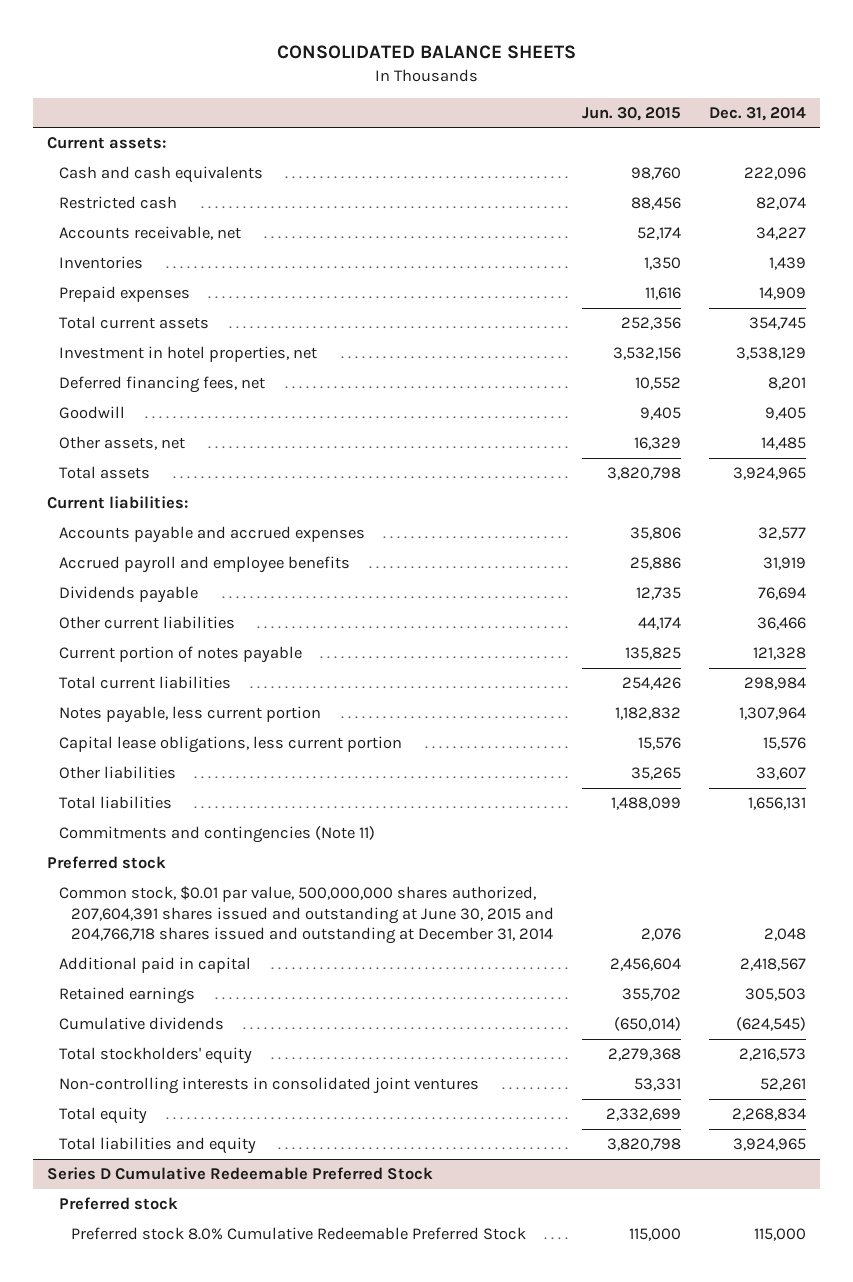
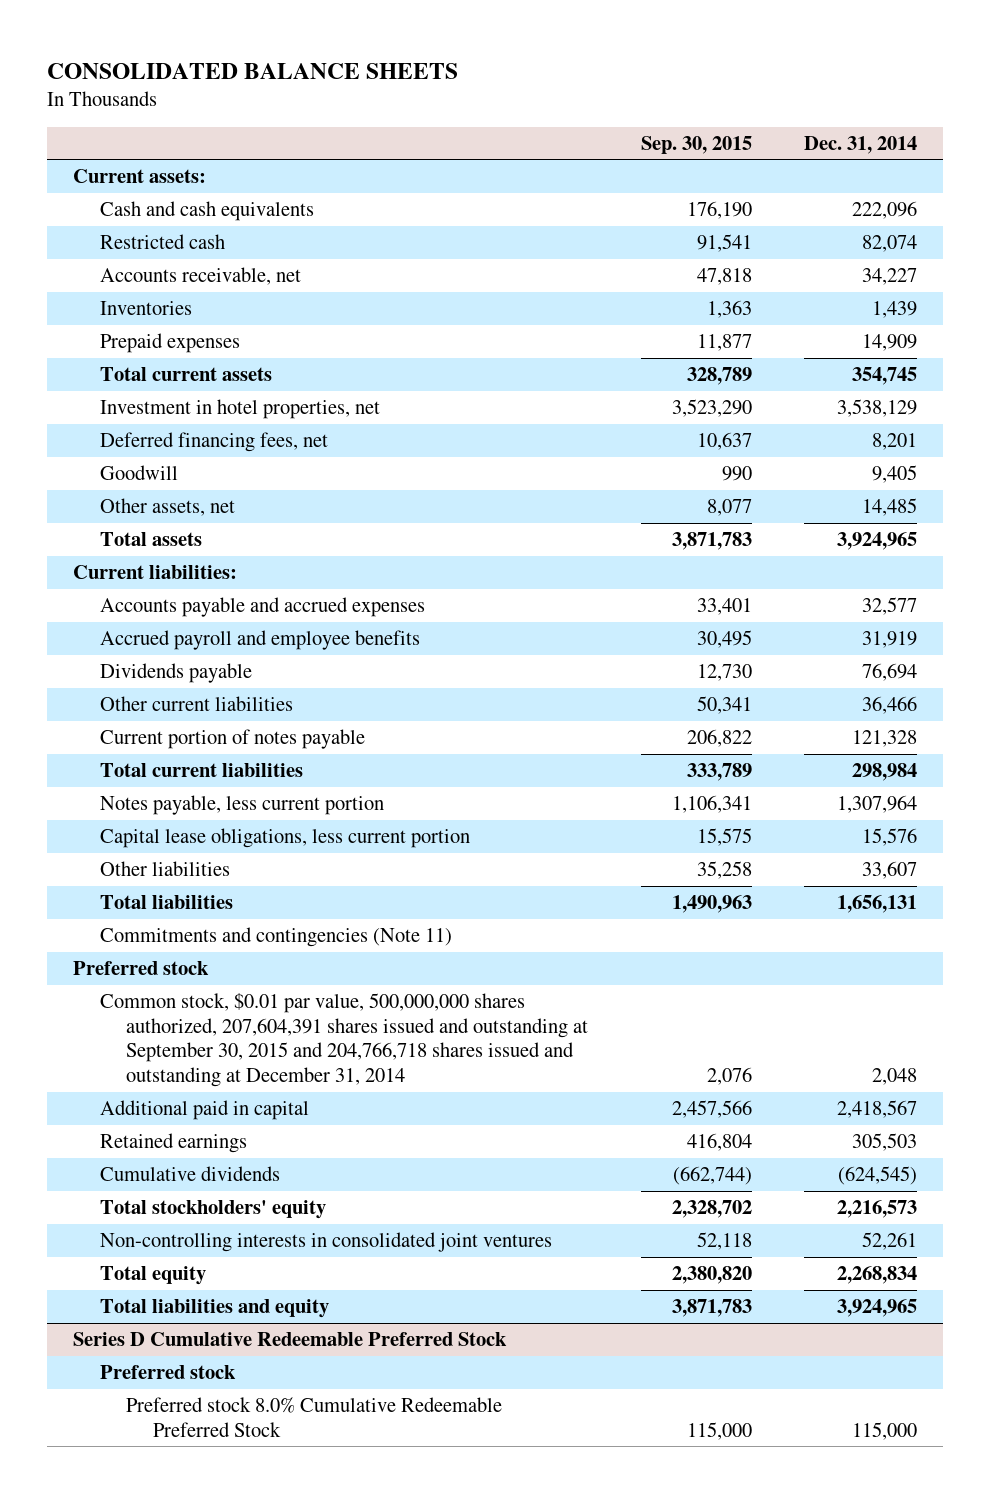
- | Jun. 30, 2015 | Dec. 31, 2014
+ | Sep. 30, 2015 | Dec. 31, 2014
- Common stock, $0.01 par value, 500,000,000 shares authorized, 207,604,391 shares issued and outstanding at June 30, 2015 and 204,766,718 shares issued and outstanding at December 31, 2014 | 2,076 | 2,048
+ Common stock, $0.01 par value, 500,000,000 shares authorized, 207,604,391 shares issued and outstanding at September 30, 2015 and 204,766,718 shares issued and outstanding at December 31, 2014 | 2,076 | 2,048

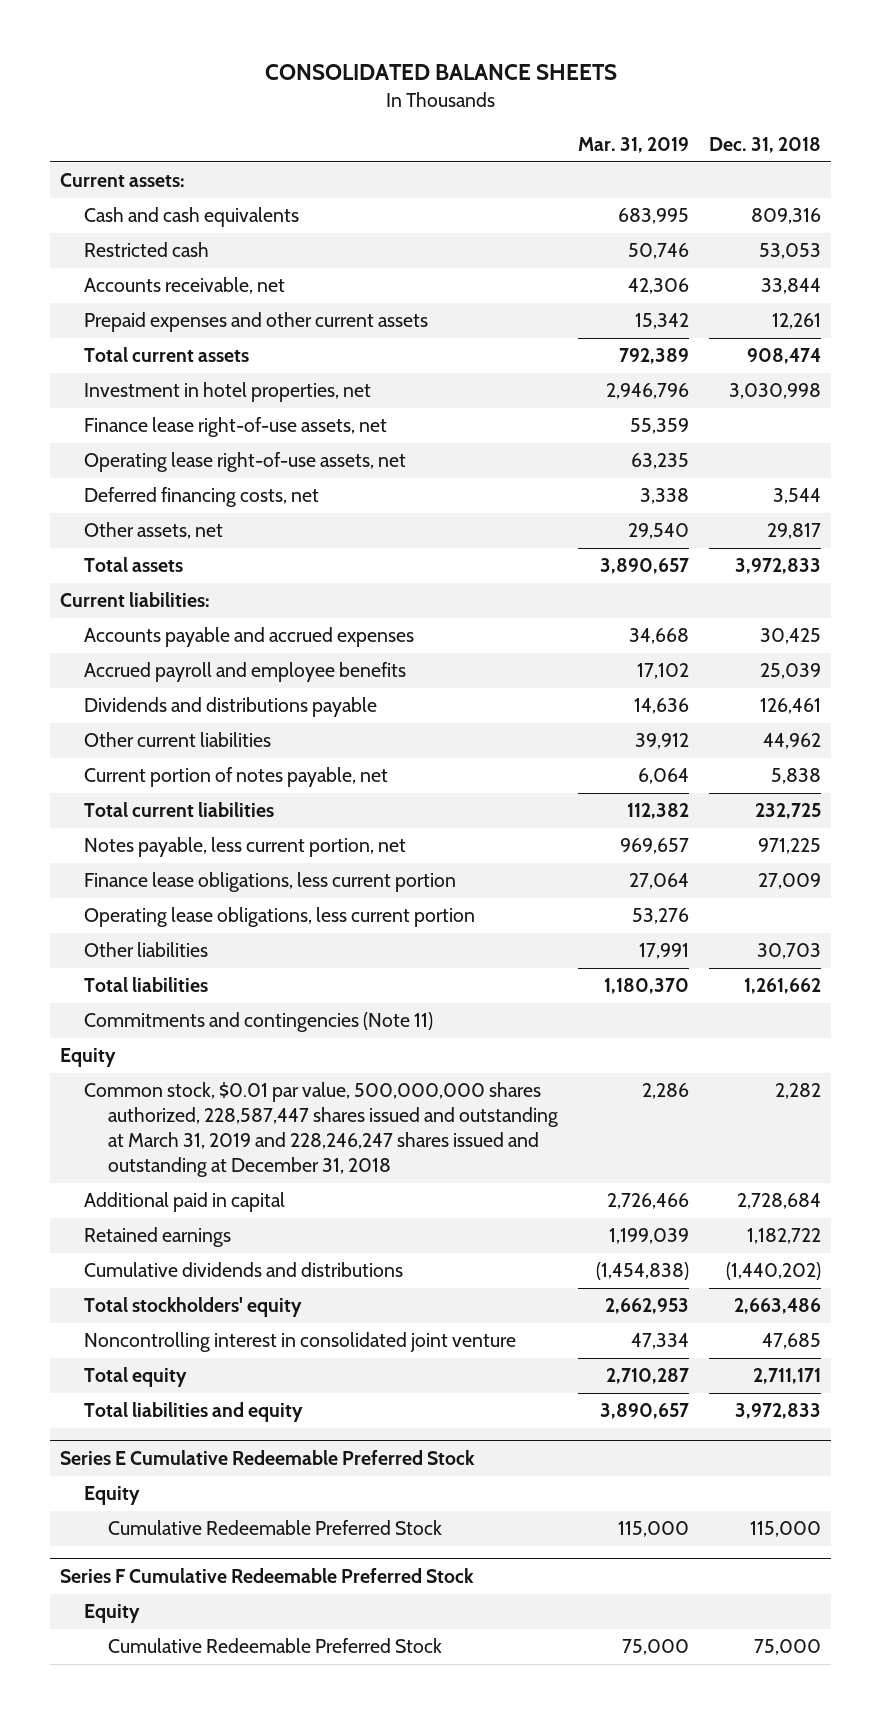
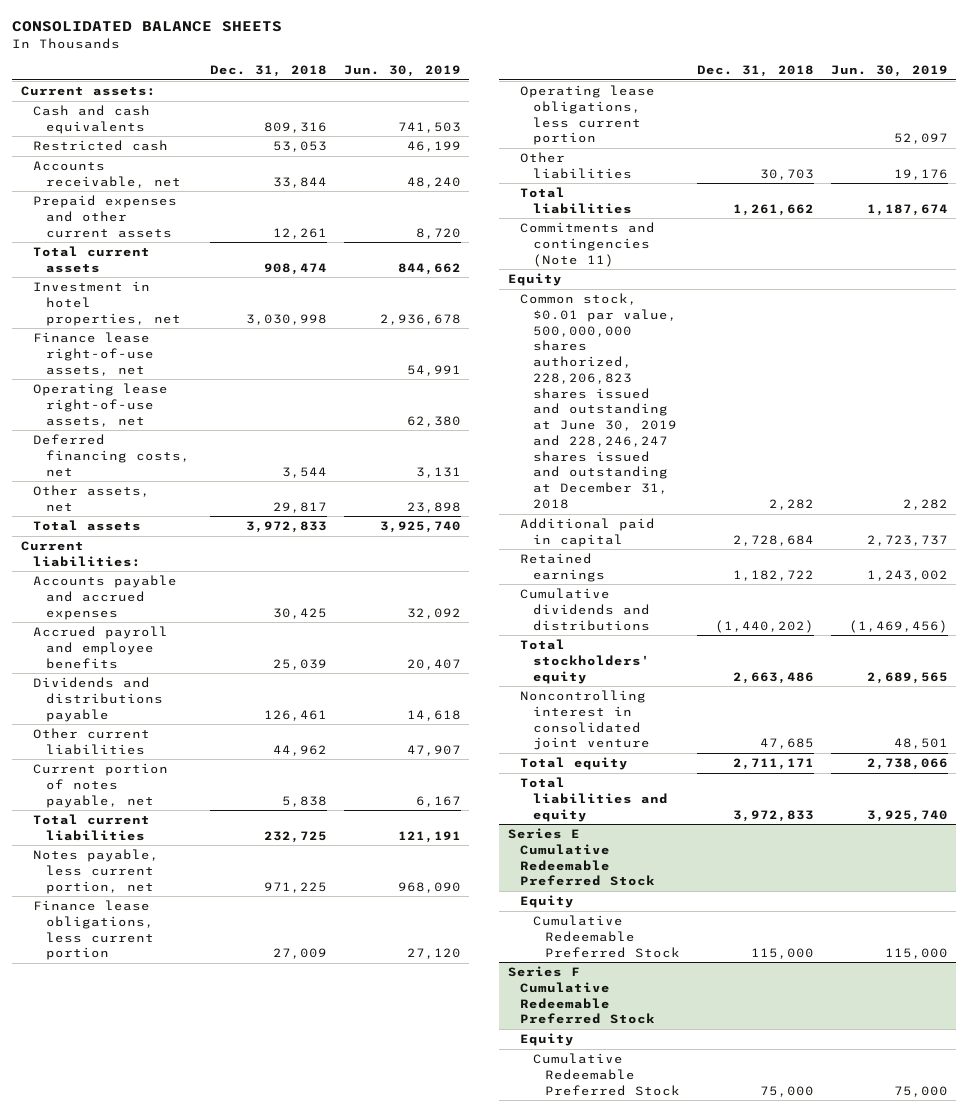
- | Mar. 31, 2019 | Dec. 31, 2018
+ | Dec. 31, 2018 | Jun. 30, 2019
- Common stock, $0.01 par value, 500,000,000 shares authorized, 228,587,447 shares issued and outstanding at March 31, 2019 and 228,246,247 shares issued and outstanding at December 31, 2018 | 2,286 | 2,282
+ Common stock, $0.01 par value, 500,000,000 shares authorized, 228,206,823 shares issued and outstanding at June 30, 2019 and 228,246,247 shares issued and outstanding at December 31, 2018 | 2,282 | 2,282

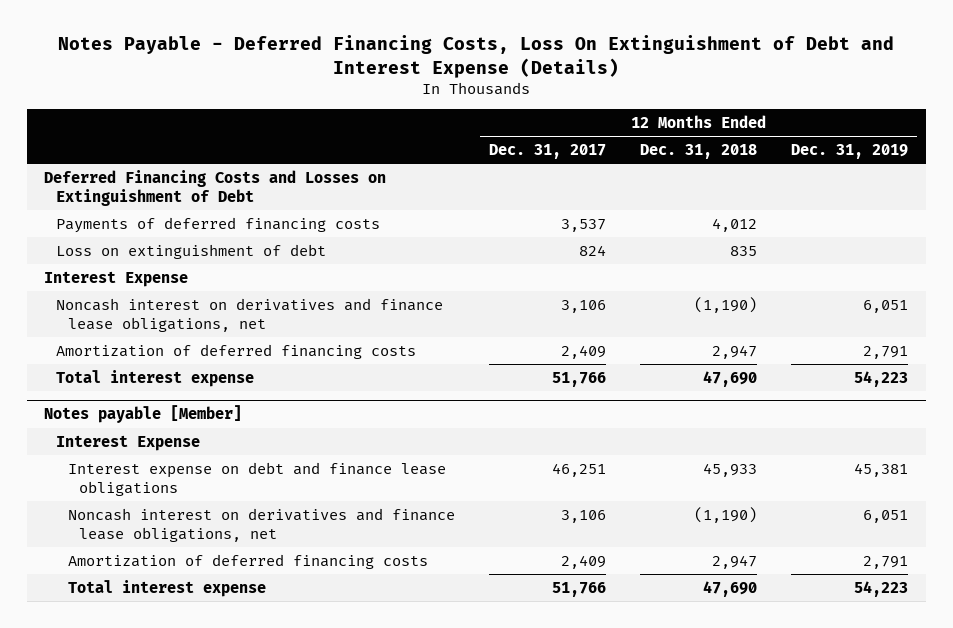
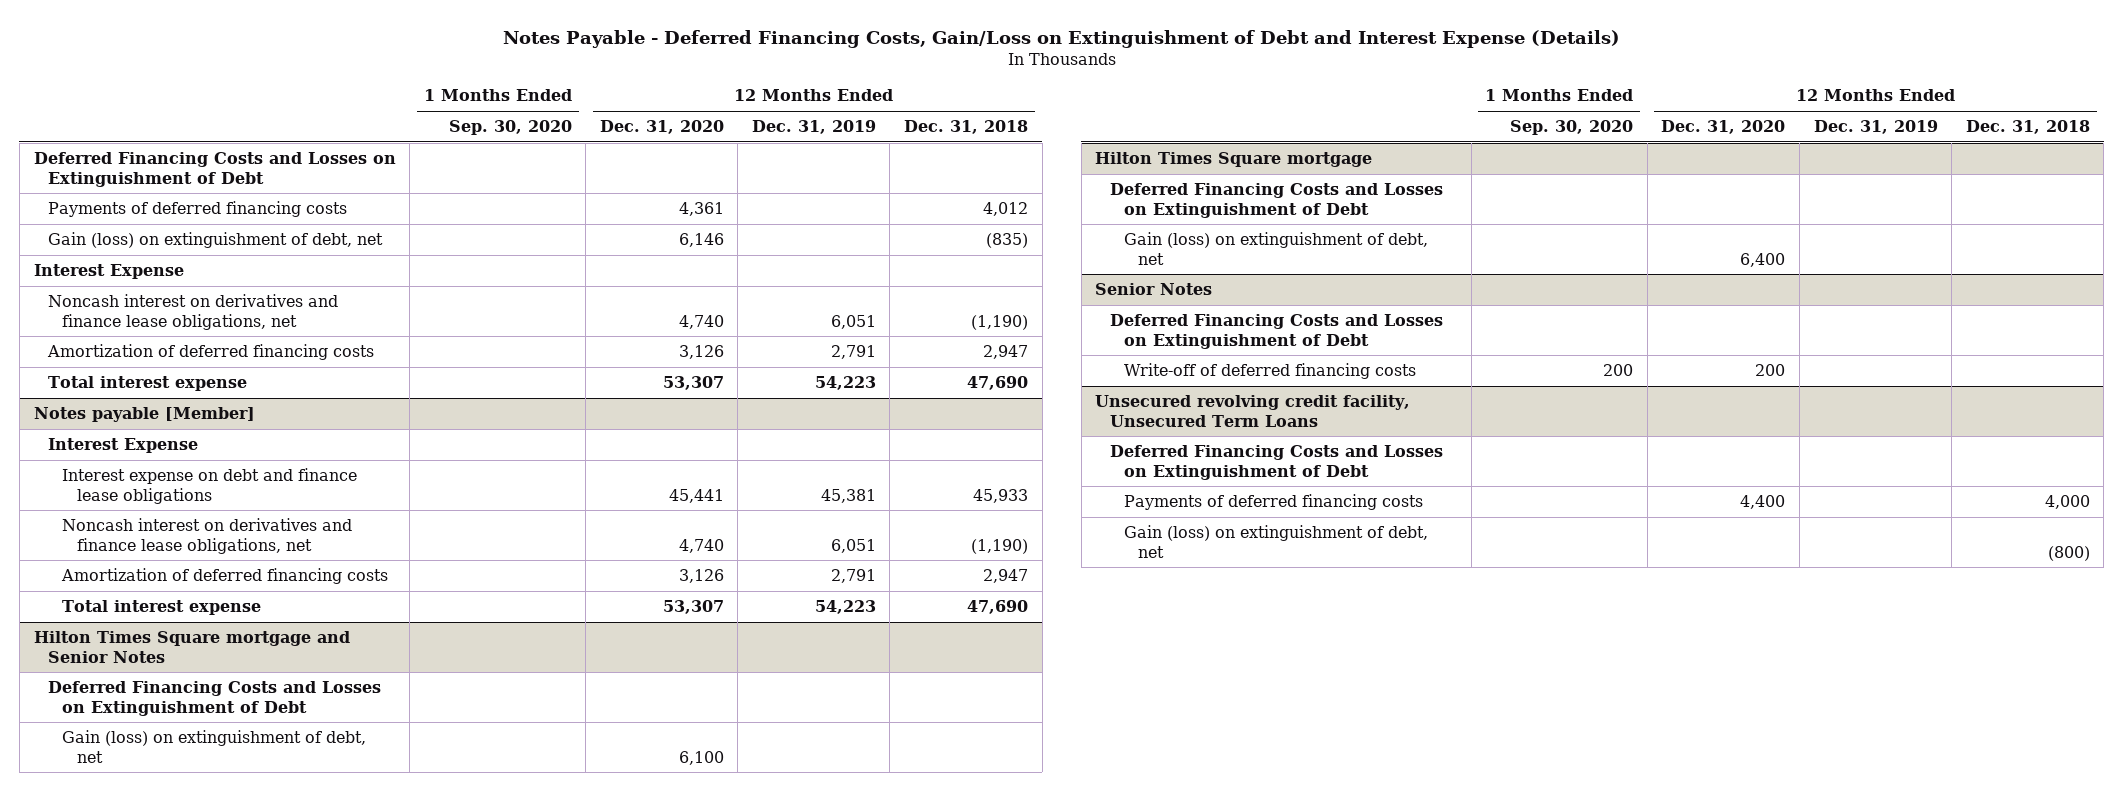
- Notes Payable - Deferred Financing Costs, Loss On Extinguishment of Debt and Interest Expense (Details)
+ Notes Payable - Deferred Financing Costs, Gain/Loss on Extinguishment of Debt and Interest Expense (Details)
- | 12 Months Ended Dec. 31, 2017 | 12 Months Ended Dec. 31, 2018 | 12 Months Ended Dec. 31, 2019
+ | 1 Months Ended Sep. 30, 2020 | 12 Months Ended Dec. 31, 2020 | 12 Months Ended Dec. 31, 2019 | 12 Months Ended Dec. 31, 2018
- Loss on extinguishment of debt | 824 | 835 |
+ Gain (loss) on extinguishment of debt, net | | 6,146 | | (835)
+ Hilton Times Square mortgage and Senior Notes
+ Deferred Financing Costs and Losses on Extinguishment of Debt
+ Gain (loss) on extinguishment of debt, net | | 6,100 | |
+ Hilton Times Square mortgage
+ Deferred Financing Costs and Losses on Extinguishment of Debt
+ Gain (loss) on extinguishment of debt, net | | 6,400 | |
+ Senior Notes
+ Deferred Financing Costs and Losses on Extinguishment of Debt
+ Write-off of deferred financing costs | 200 | 200 | |
+ Unsecured revolving credit facility, Unsecured Term Loans
+ Deferred Financing Costs and Losses on Extinguishment of Debt
+ Payments of deferred financing costs | | 4,400 | | 4,000
+ Gain (loss) on extinguishment of debt, net | | | | (800)

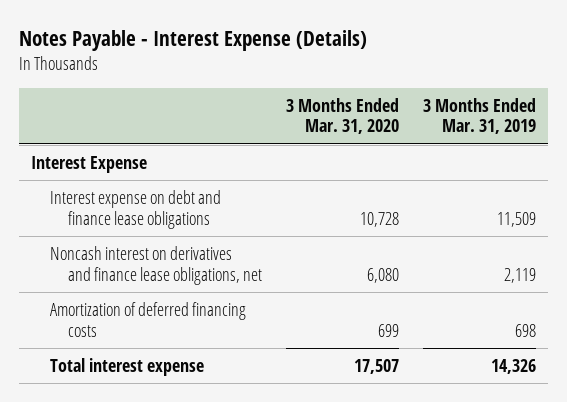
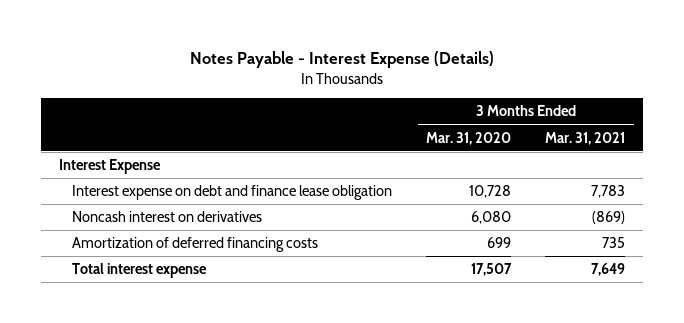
- | 3 Months Ended Mar. 31, 2020 | 3 Months Ended Mar. 31, 2019
+ | 3 Months Ended Mar. 31, 2020 | 3 Months Ended Mar. 31, 2021
- Interest expense on debt and finance lease obligations | 10,728 | 11,509
- Noncash interest on derivatives and finance lease obligations, net | 6,080 | 2,119
+ Interest expense on debt and finance lease obligation | 10,728 | 7,783
+ Noncash interest on derivatives | 6,080 | (869)

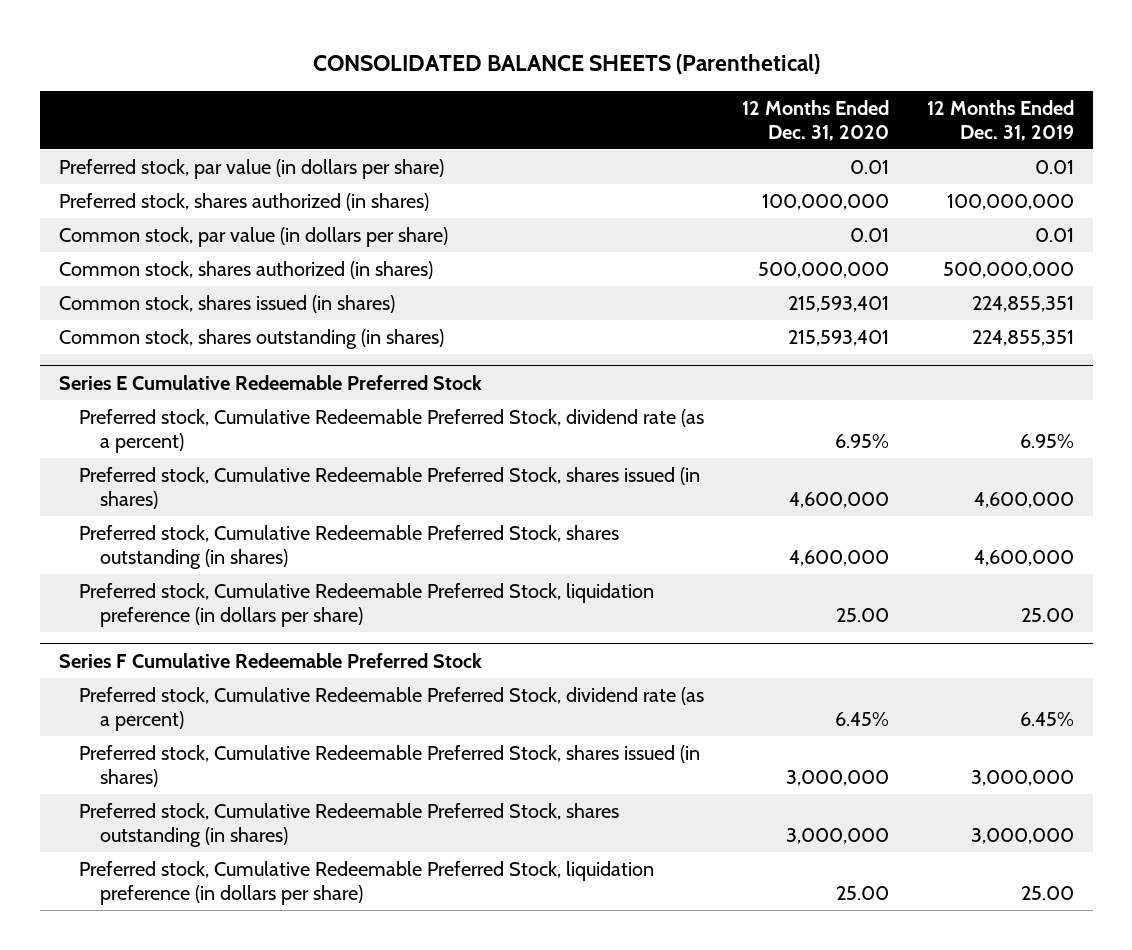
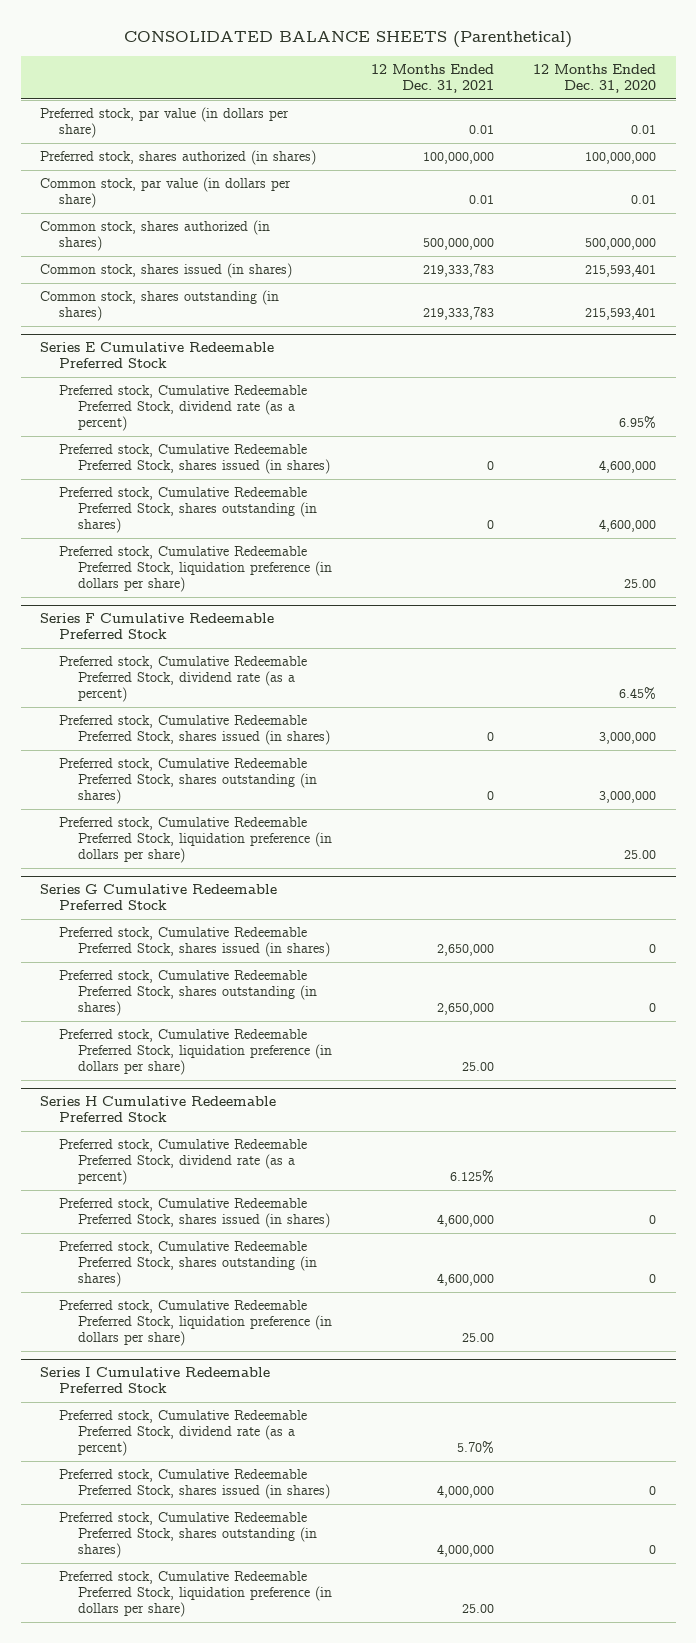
- | 12 Months Ended Dec. 31, 2020 | 12 Months Ended Dec. 31, 2019
+ | 12 Months Ended Dec. 31, 2021 | 12 Months Ended Dec. 31, 2020
+ Series G Cumulative Redeemable Preferred Stock
+ Preferred stock, Cumulative Redeemable Preferred Stock, shares issued (in shares) | 2,650,000 | 0
+ Preferred stock, Cumulative Redeemable Preferred Stock, shares outstanding (in shares) | 2,650,000 | 0
+ Preferred stock, Cumulative Redeemable Preferred Stock, liquidation preference (in dollars per share) | 25.00 |
+ Series H Cumulative Redeemable Preferred Stock
+ Preferred stock, Cumulative Redeemable Preferred Stock, dividend rate (as a percent) | 6.125% |
+ Preferred stock, Cumulative Redeemable Preferred Stock, shares issued (in shares) | 4,600,000 | 0
+ Preferred stock, Cumulative Redeemable Preferred Stock, shares outstanding (in shares) | 4,600,000 | 0
+ Preferred stock, Cumulative Redeemable Preferred Stock, liquidation preference (in dollars per share) | 25.00 |
+ Series I Cumulative Redeemable Preferred Stock
+ Preferred stock, Cumulative Redeemable Preferred Stock, dividend rate (as a percent) | 5.70% |
+ Preferred stock, Cumulative Redeemable Preferred Stock, shares issued (in shares) | 4,000,000 | 0
+ Preferred stock, Cumulative Redeemable Preferred Stock, shares outstanding (in shares) | 4,000,000 | 0
+ Preferred stock, Cumulative Redeemable Preferred Stock, liquidation preference (in dollars per share) | 25.00 |

